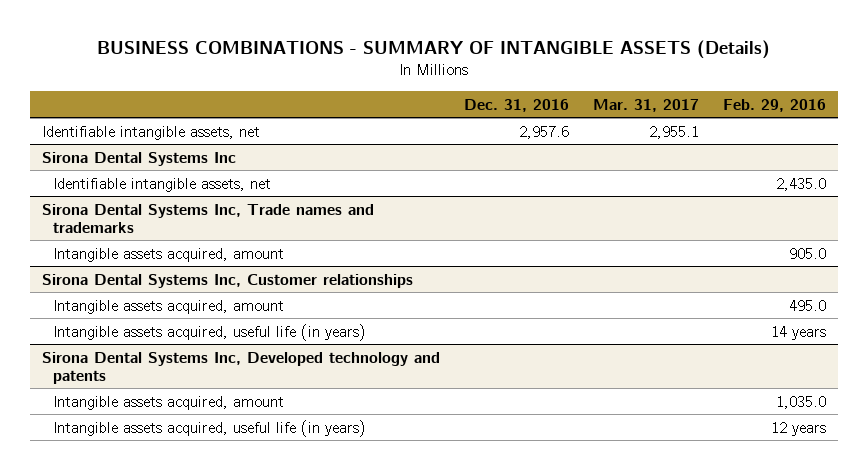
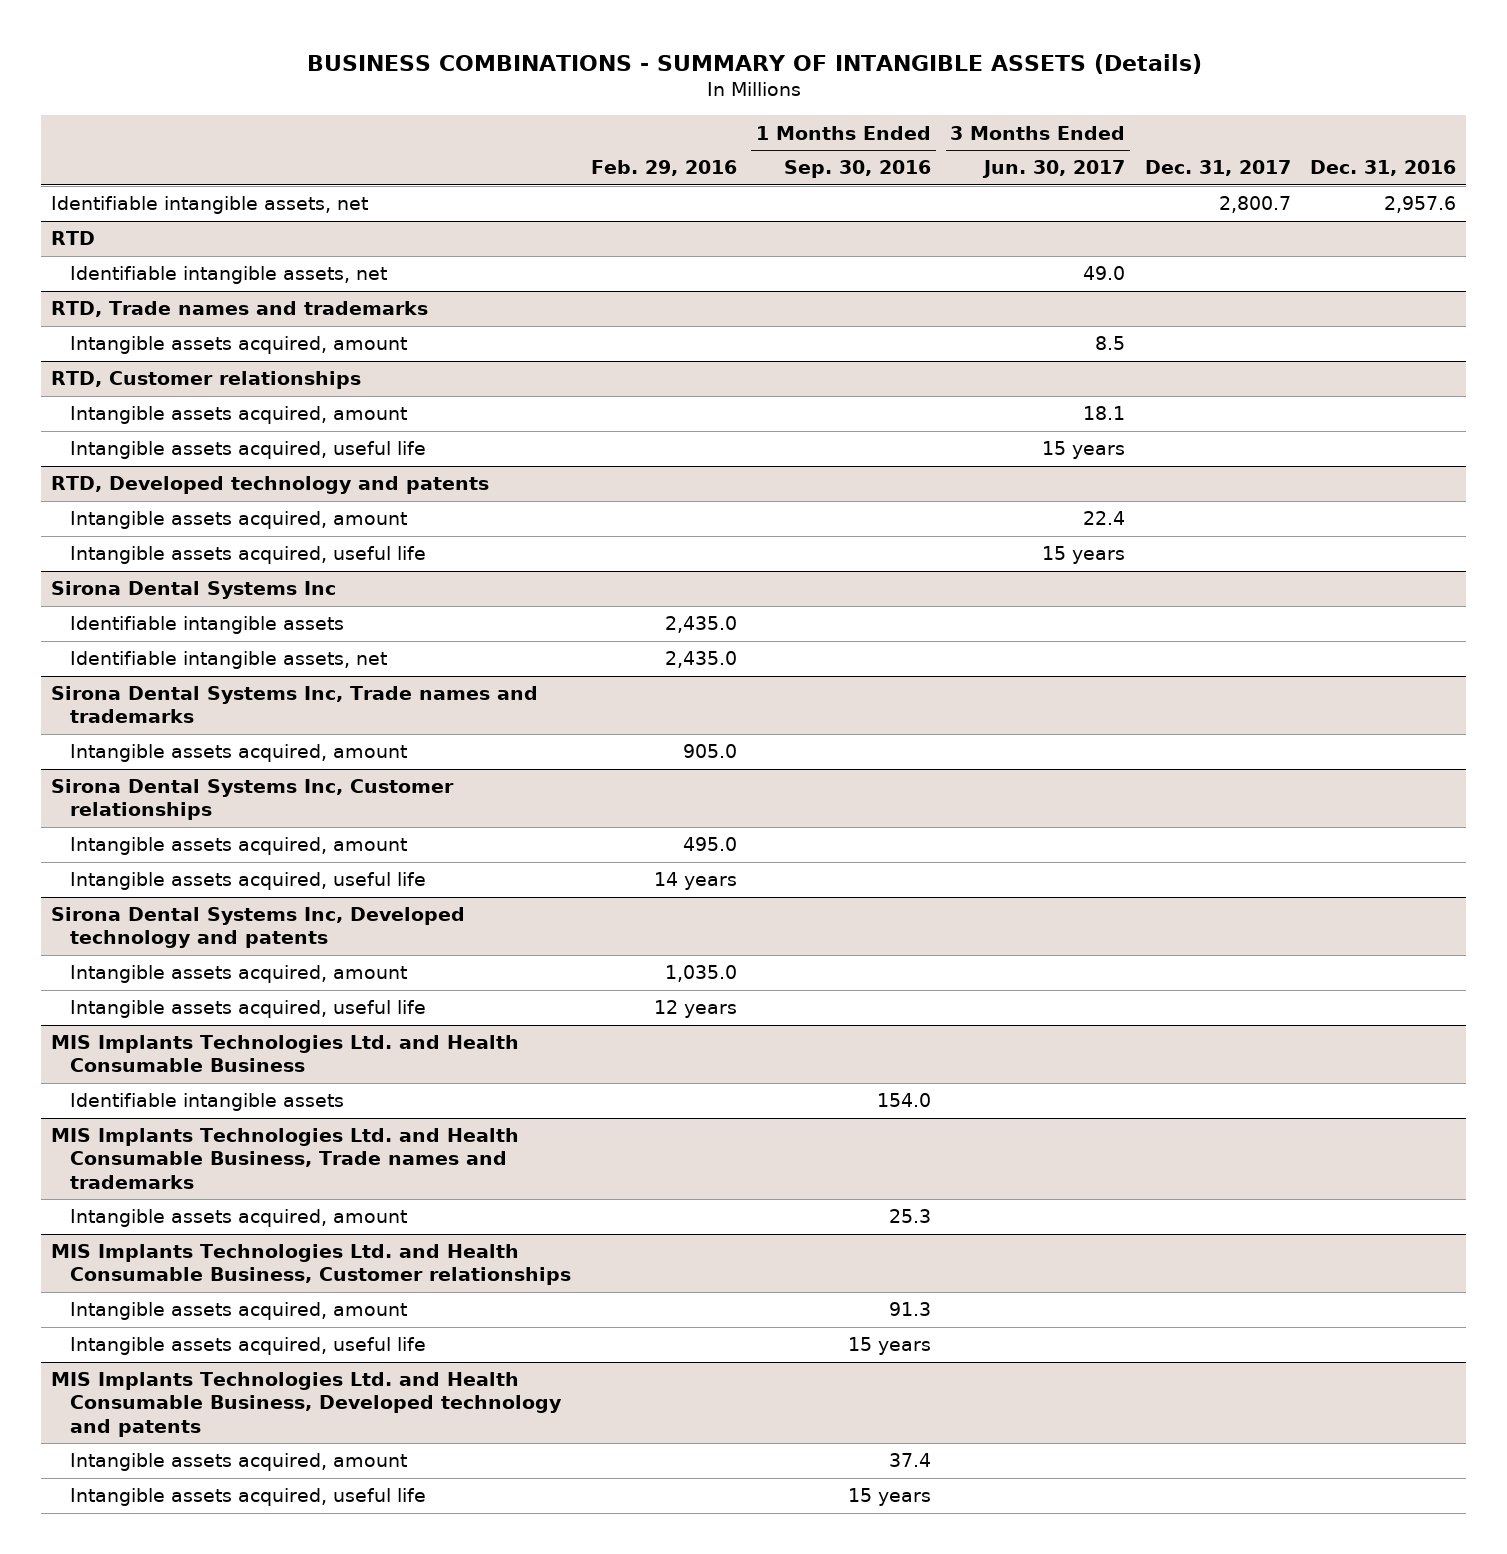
- | Dec. 31, 2016 | Mar. 31, 2017 | Feb. 29, 2016
+ | Feb. 29, 2016 | 1 Months Ended Sep. 30, 2016 | 3 Months Ended Jun. 30, 2017 | Dec. 31, 2017 | Dec. 31, 2016
+ RTD
+ Identifiable intangible assets, net | | | 49.0 | |
+ RTD, Trade names and trademarks
+ Intangible assets acquired, amount | | | 8.5 | |
+ RTD, Customer relationships
+ Intangible assets acquired, amount | | | 18.1 | |
+ Intangible assets acquired, useful life | | | 15 years | |
+ RTD, Developed technology and patents
+ Intangible assets acquired, amount | | | 22.4 | |
+ Intangible assets acquired, useful life | | | 15 years | |
@ Sirona Dental Systems Inc
+ Identifiable intangible assets | 2,435.0 | | | |
@ Sirona Dental Systems Inc, Customer relationships
- Intangible assets acquired, useful life (in years) | | | 14 years
+ Intangible assets acquired, useful life | 14 years | | | |
@ Sirona Dental Systems Inc, Developed technology and patents
- Intangible assets acquired, useful life (in years) | | | 12 years
+ Intangible assets acquired, useful life | 12 years | | | |
+ MIS Implants Technologies Ltd. and Health Consumable Business
+ Identifiable intangible assets | | 154.0 | | |
+ MIS Implants Technologies Ltd. and Health Consumable Business, Trade names and trademarks
+ Intangible assets acquired, amount | | 25.3 | | |
+ MIS Implants Technologies Ltd. and Health Consumable Business, Customer relationships
+ Intangible assets acquired, amount | | 91.3 | | |
+ Intangible assets acquired, useful life | | 15 years | | |
+ MIS Implants Technologies Ltd. and Health Consumable Business, Developed technology and patents
+ Intangible assets acquired, amount | | 37.4 | | |
+ Intangible assets acquired, useful life | | 15 years | | |

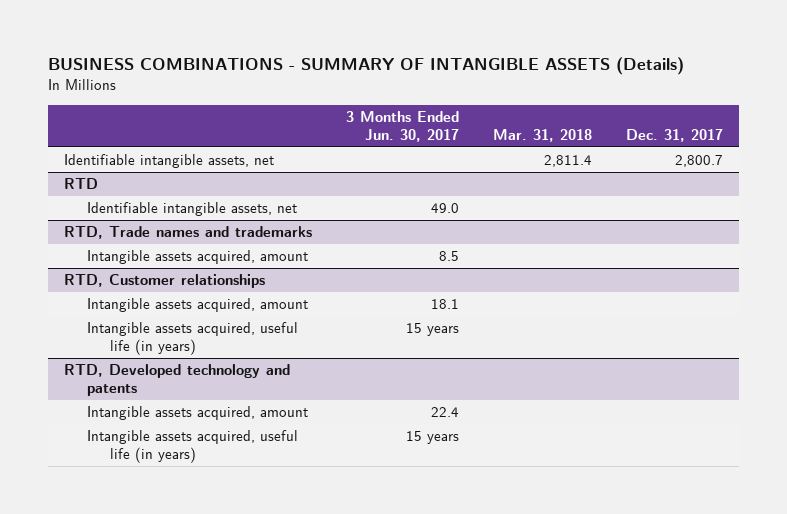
- | Feb. 29, 2016 | 1 Months Ended Sep. 30, 2016 | 3 Months Ended Jun. 30, 2017 | Dec. 31, 2017 | Dec. 31, 2016
+ | 3 Months Ended Jun. 30, 2017 | Mar. 31, 2018 | Dec. 31, 2017
@ RTD, Customer relationships
- Intangible assets acquired, useful life | | | 15 years | |
+ Intangible assets acquired, useful life (in years) | 15 years | |
@ RTD, Developed technology and patents
- Intangible assets acquired, useful life | | | 15 years | |
- Sirona Dental Systems Inc
- Identifiable intangible assets | 2,435.0 | | | |
- Identifiable intangible assets, net | 2,435.0 | | | |
- Sirona Dental Systems Inc, Trade names and trademarks
- Intangible assets acquired, amount | 905.0 | | | |
- Sirona Dental Systems Inc, Customer relationships
- Intangible assets acquired, amount | 495.0 | | | |
- Intangible assets acquired, useful life | 14 years | | | |
- Sirona Dental Systems Inc, Developed technology and patents
- Intangible assets acquired, amount | 1,035.0 | | | |
- Intangible assets acquired, useful life | 12 years | | | |
- MIS Implants Technologies Ltd. and Health Consumable Business
- Identifiable intangible assets | | 154.0 | | |
- MIS Implants Technologies Ltd. and Health Consumable Business, Trade names and trademarks
- Intangible assets acquired, amount | | 25.3 | | |
- MIS Implants Technologies Ltd. and Health Consumable Business, Customer relationships
- Intangible assets acquired, amount | | 91.3 | | |
- Intangible assets acquired, useful life | | 15 years | | |
- MIS Implants Technologies Ltd. and Health Consumable Business, Developed technology and patents
- Intangible assets acquired, amount | | 37.4 | | |
- Intangible assets acquired, useful life | | 15 years | | |
@ RTD, Developed technology and patents
+ Intangible assets acquired, useful life (in years) | 15 years | |

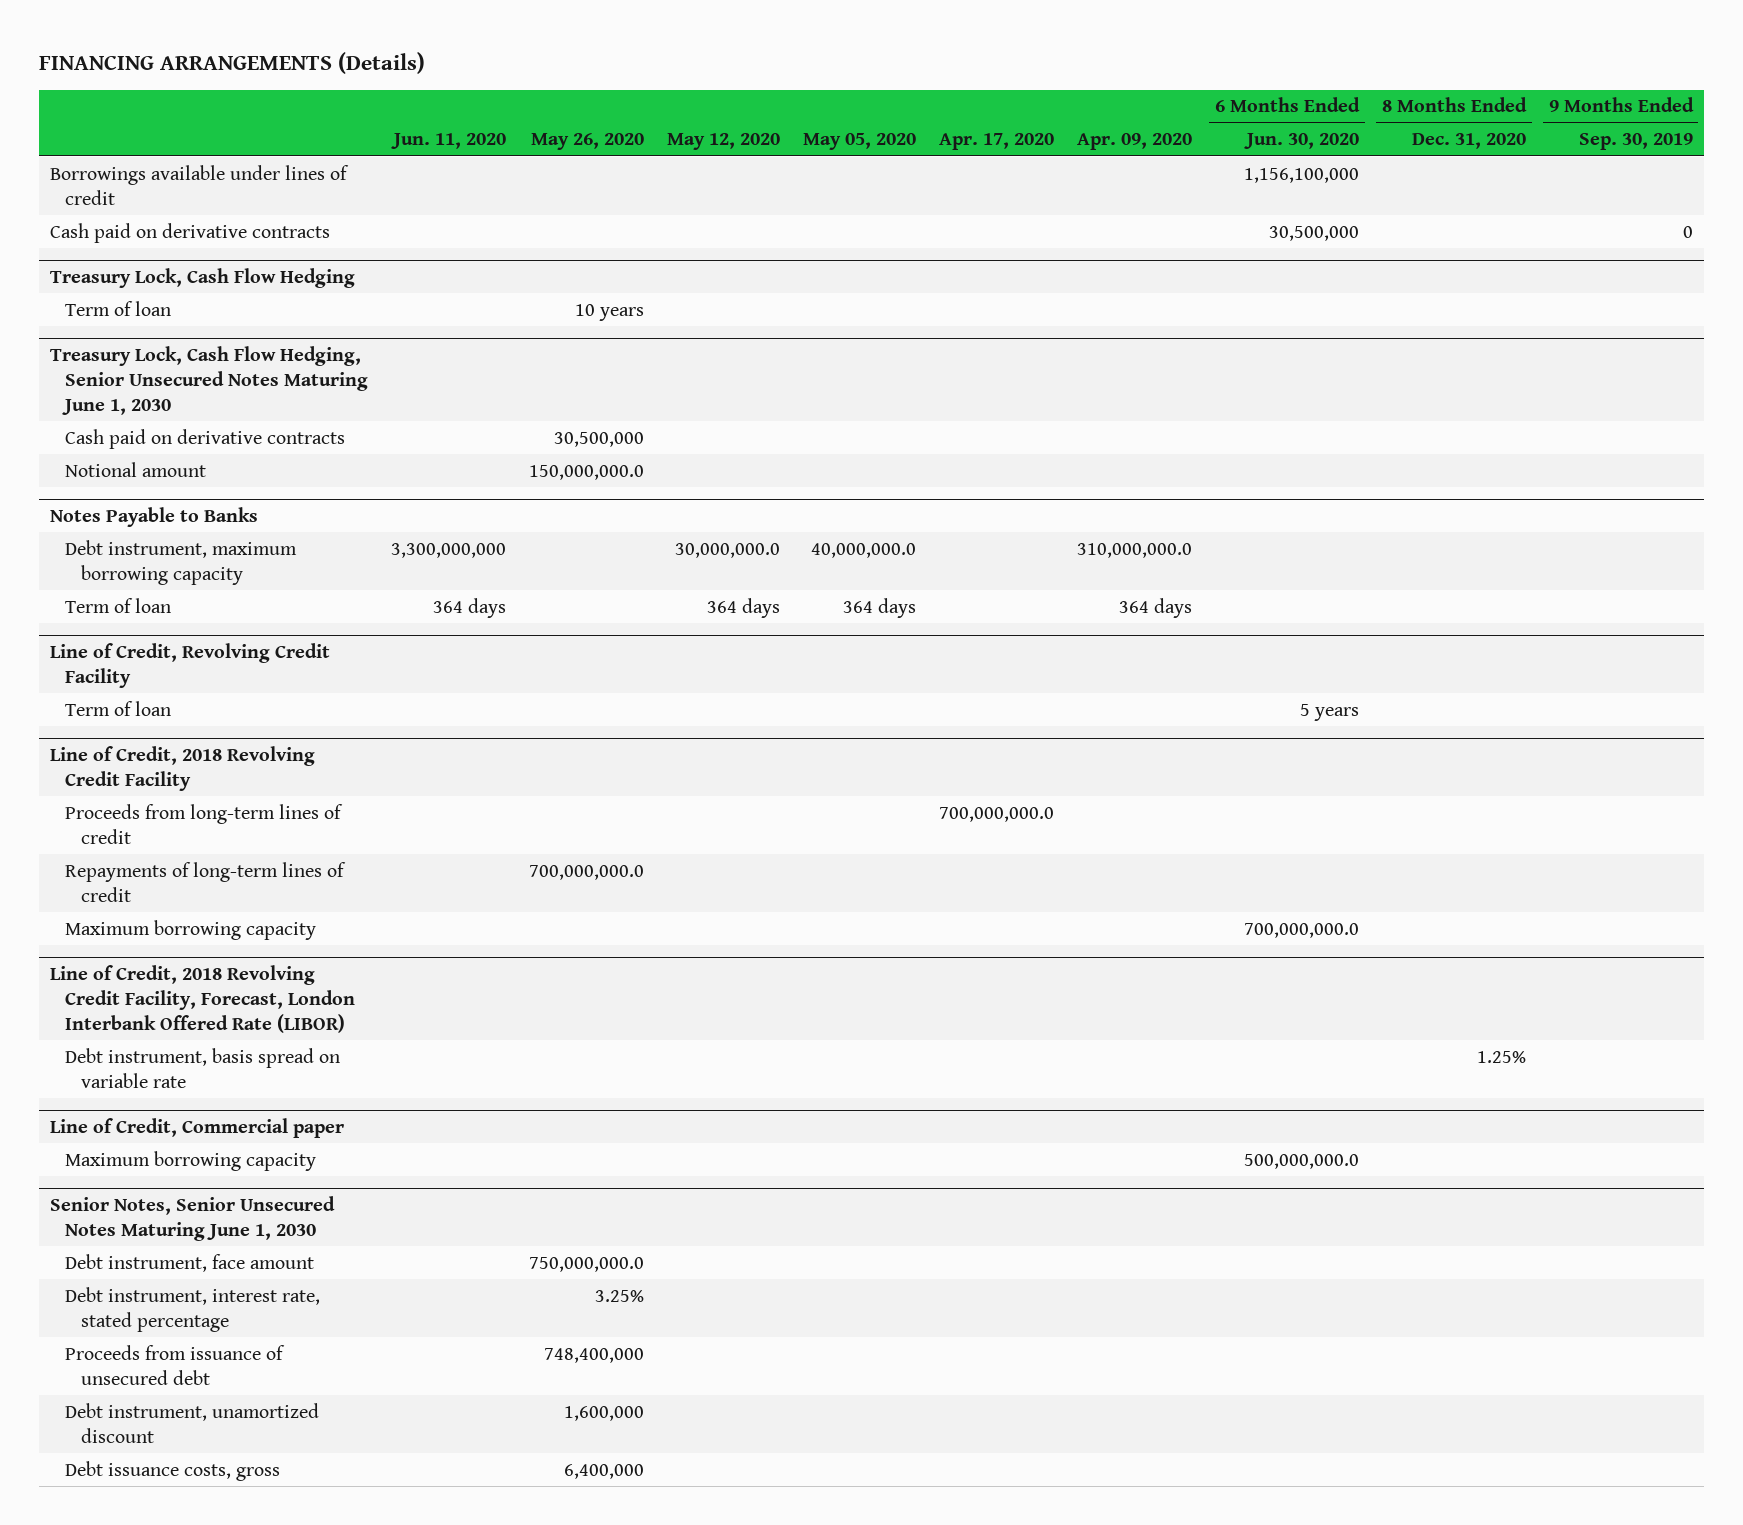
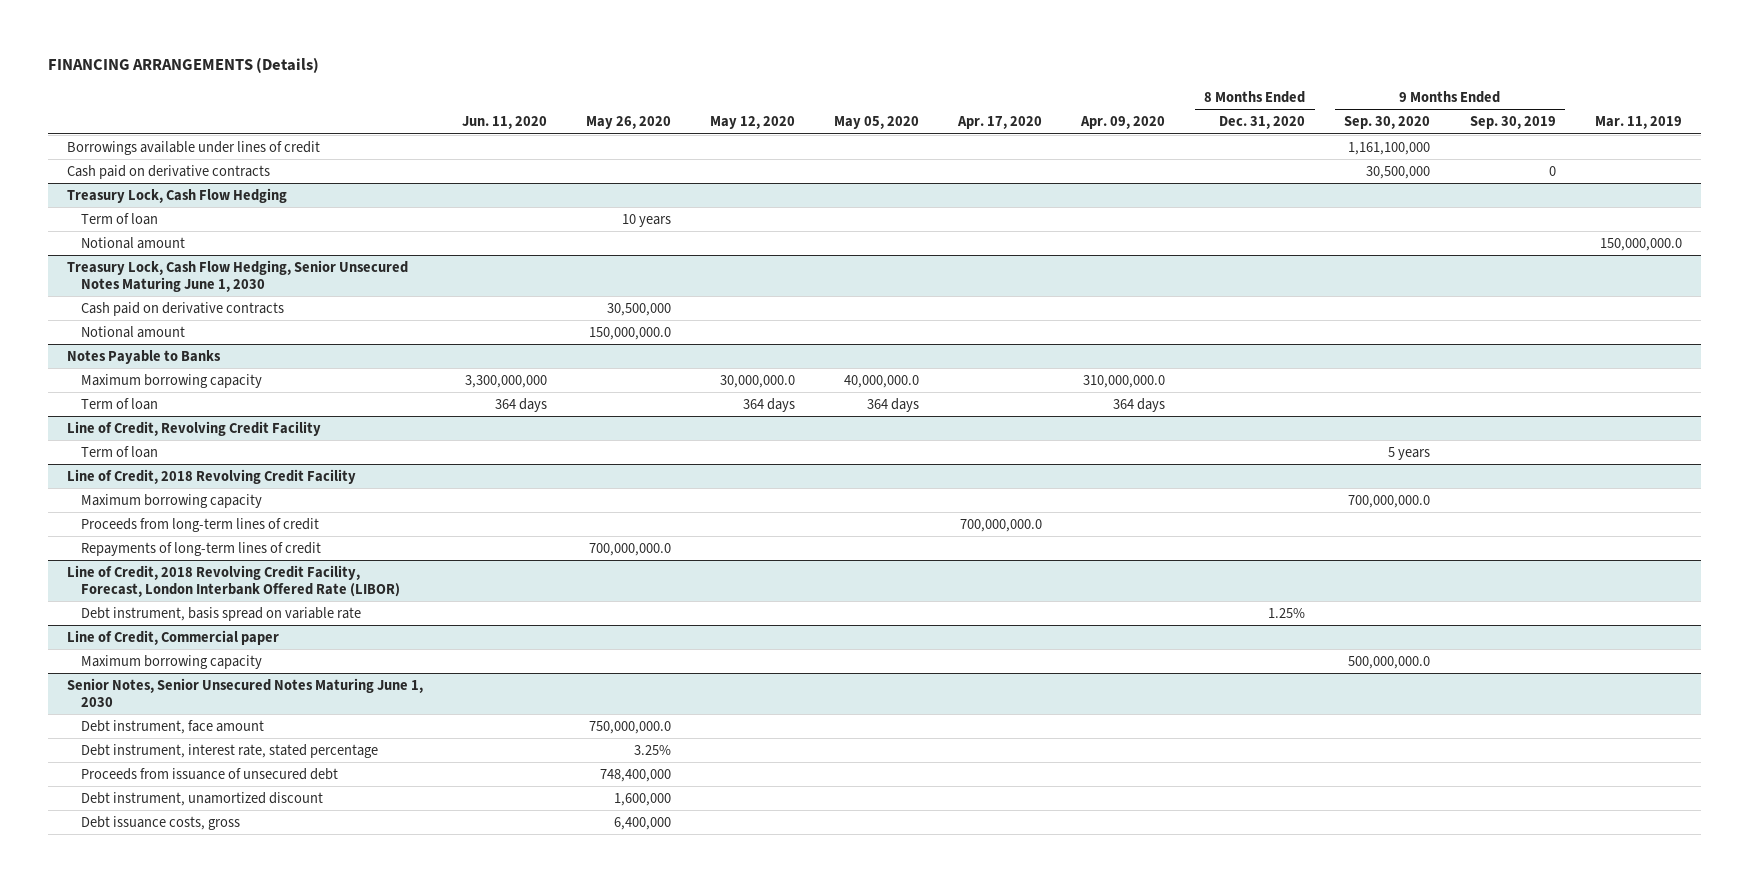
- | Jun. 11, 2020 | May 26, 2020 | May 12, 2020 | May 05, 2020 | Apr. 17, 2020 | Apr. 09, 2020 | 6 Months Ended Jun. 30, 2020 | 8 Months Ended Dec. 31, 2020 | 9 Months Ended Sep. 30, 2019
+ | Jun. 11, 2020 | May 26, 2020 | May 12, 2020 | May 05, 2020 | Apr. 17, 2020 | Apr. 09, 2020 | 8 Months Ended Dec. 31, 2020 | 9 Months Ended Sep. 30, 2020 | 9 Months Ended Sep. 30, 2019 | Mar. 11, 2019
@ Treasury Lock, Cash Flow Hedging
+ Notional amount | | | | | | | | | | 150,000,000.0
@ Notes Payable to Banks
- Debt instrument, maximum borrowing capacity | 3,300,000,000 | | 30,000,000.0 | 40,000,000.0 | | 310,000,000.0 | | |
+ Maximum borrowing capacity | 3,300,000,000 | | 30,000,000.0 | 40,000,000.0 | | 310,000,000.0 | | | |
@ Line of Credit, 2018 Revolving Credit Facility
moved up: Maximum borrowing capacity | | | | | | | | 700,000,000.0 | |

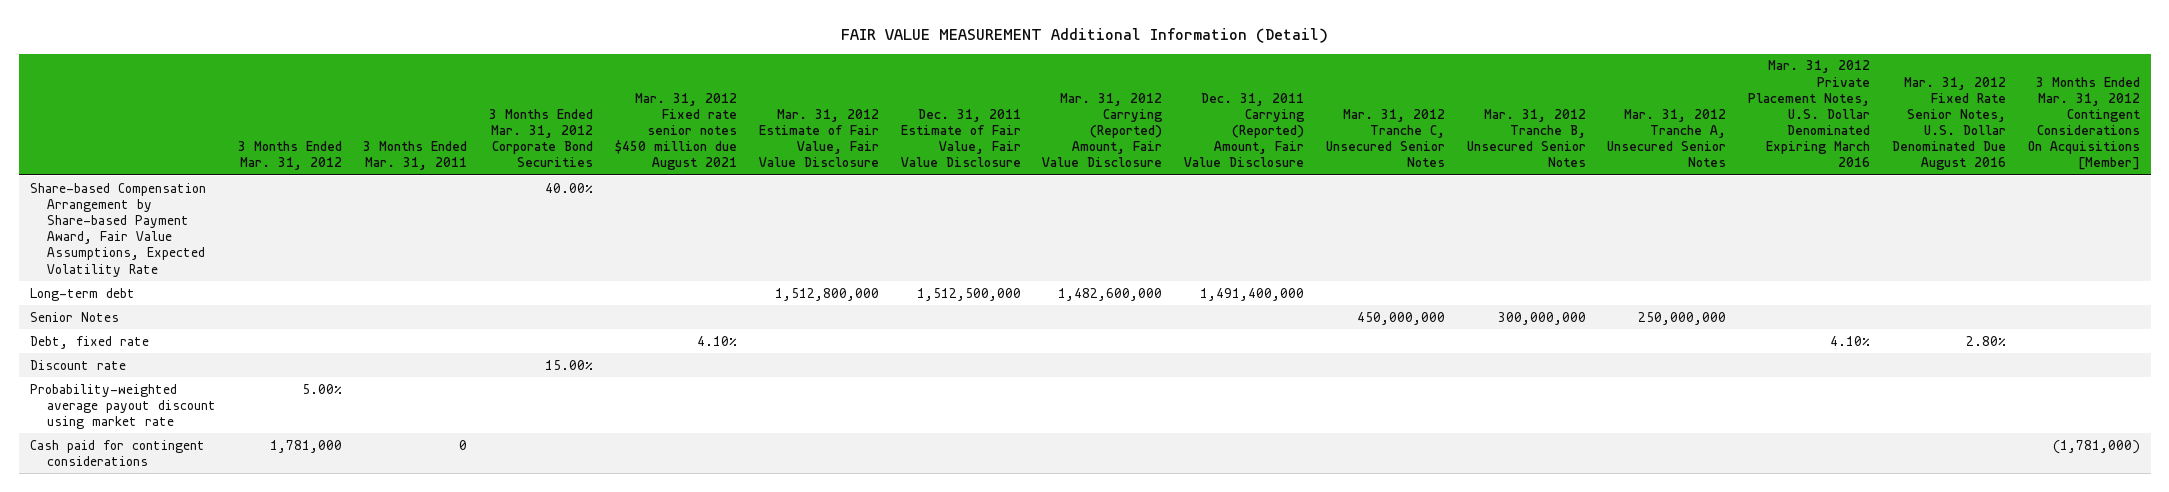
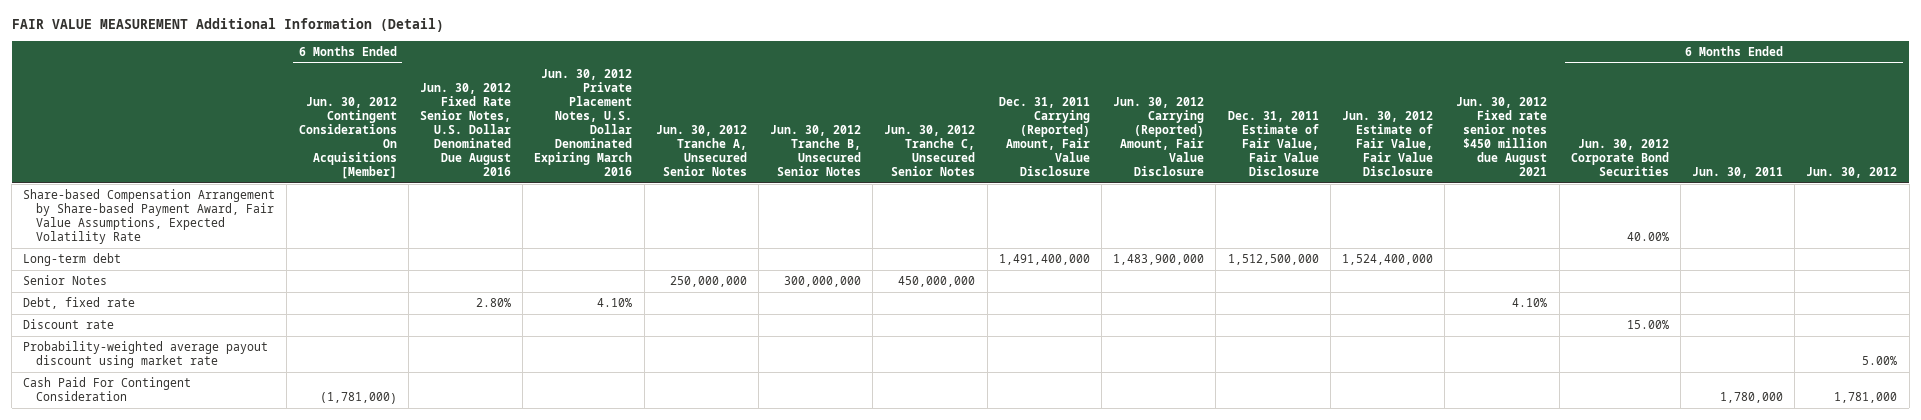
- | 3 Months Ended Mar. 31, 2012 | 3 Months Ended Mar. 31, 2011 | 3 Months Ended Mar. 31, 2012 Corporate Bond Securities | Mar. 31, 2012 Fixed rate senior notes $450 million due August 2021 | Mar. 31, 2012 Estimate of Fair Value, Fair Value Disclosure | Dec. 31, 2011 Estimate of Fair Value, Fair Value Disclosure | Mar. 31, 2012 Carrying (Reported) Amount, Fair Value Disclosure | Dec. 31, 2011 Carrying (Reported) Amount, Fair Value Disclosure | Mar. 31, 2012 Tranche C, Unsecured Senior Notes | Mar. 31, 2012 Tranche B, Unsecured Senior Notes | Mar. 31, 2012 Tranche A, Unsecured Senior Notes | Mar. 31, 2012 Private Placement Notes, U.S. Dollar Denominated Expiring March 2016 | Mar. 31, 2012 Fixed Rate Senior Notes, U.S. Dollar Denominated Due August 2016 | 3 Months Ended Mar. 31, 2012 Contingent Considerations On Acquisitions [Member]
+ | 6 Months Ended Jun. 30, 2012 Contingent Considerations On Acquisitions [Member] | Jun. 30, 2012 Fixed Rate Senior Notes, U.S. Dollar Denominated Due August 2016 | Jun. 30, 2012 Private Placement Notes, U.S. Dollar Denominated Expiring March 2016 | Jun. 30, 2012 Tranche A, Unsecured Senior Notes | Jun. 30, 2012 Tranche B, Unsecured Senior Notes | Jun. 30, 2012 Tranche C, Unsecured Senior Notes | Dec. 31, 2011 Carrying (Reported) Amount, Fair Value Disclosure | Jun. 30, 2012 Carrying (Reported) Amount, Fair Value Disclosure | Dec. 31, 2011 Estimate of Fair Value, Fair Value Disclosure | Jun. 30, 2012 Estimate of Fair Value, Fair Value Disclosure | Jun. 30, 2012 Fixed rate senior notes $450 million due August 2021 | 6 Months Ended Jun. 30, 2012 Corporate Bond Securities | 6 Months Ended Jun. 30, 2011 | 6 Months Ended Jun. 30, 2012
- Cash paid for contingent considerations | 1,781,000 | 0 | | | | | | | | | | | | (1,781,000)
+ Cash Paid For Contingent Consideration | (1,781,000) | | | | | | | | | | | | 1,780,000 | 1,781,000

